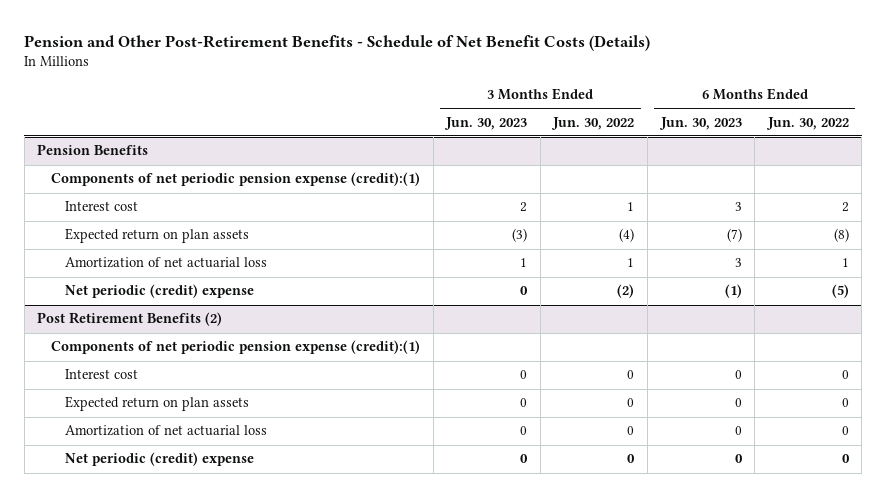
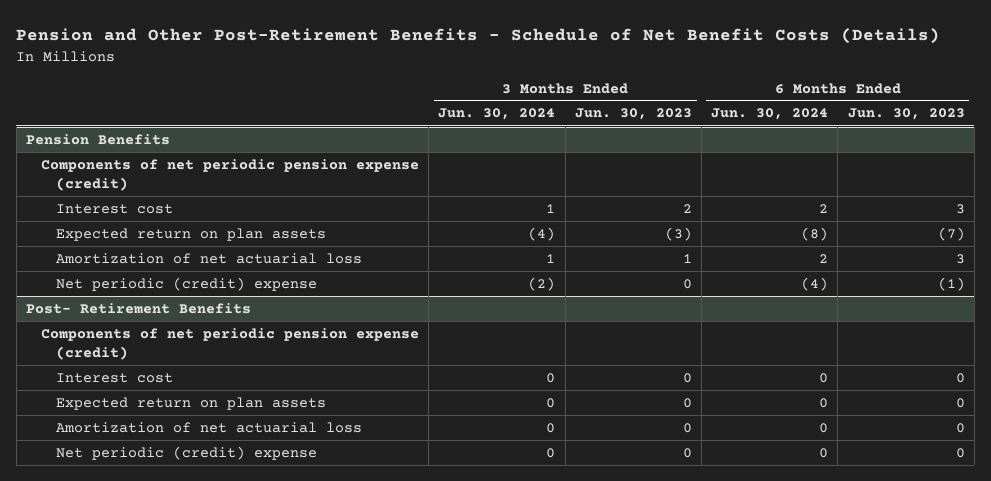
- | 3 Months Ended Jun. 30, 2023 | 3 Months Ended Jun. 30, 2022 | 6 Months Ended Jun. 30, 2023 | 6 Months Ended Jun. 30, 2022
+ | 3 Months Ended Jun. 30, 2024 | 3 Months Ended Jun. 30, 2023 | 6 Months Ended Jun. 30, 2024 | 6 Months Ended Jun. 30, 2023
@ Pension Benefits
- Components of net periodic pension expense (credit):(1)
+ Components of net periodic pension expense (credit)
- Post Retirement Benefits (2)
- Components of net periodic pension expense (credit):(1)
+ Post- Retirement Benefits
+ Components of net periodic pension expense (credit)

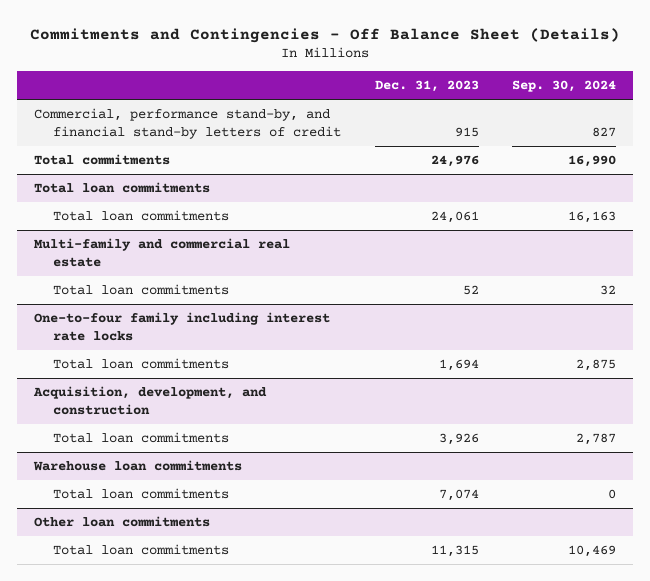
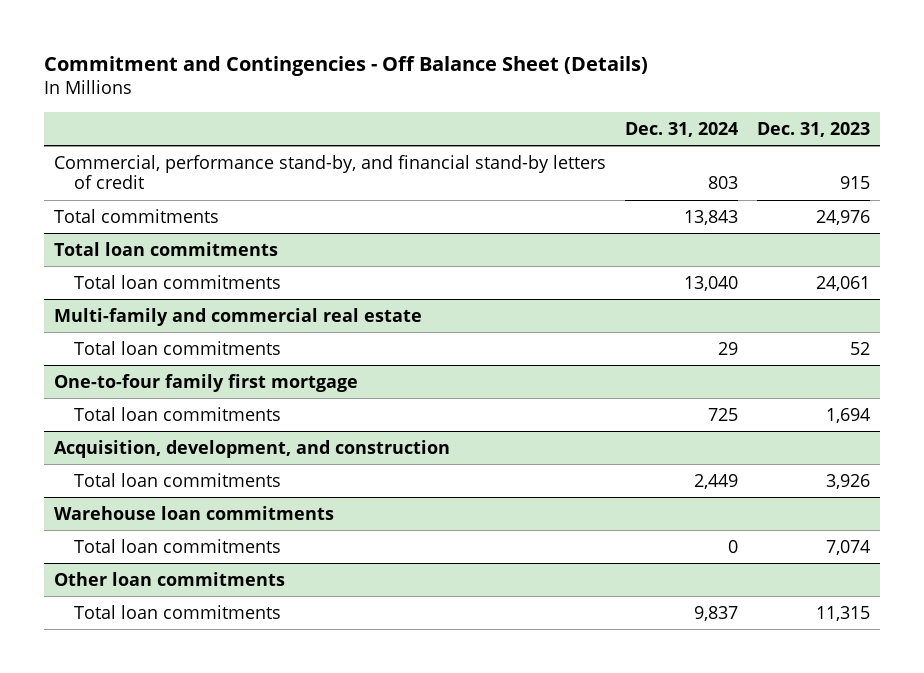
- Commitments and Contingencies - Off Balance Sheet (Details)
+ Commitment and Contingencies - Off Balance Sheet (Details)
- | Dec. 31, 2023 | Sep. 30, 2024
+ | Dec. 31, 2024 | Dec. 31, 2023
- One-to-four family including interest rate locks
+ One-to-four family first mortgage

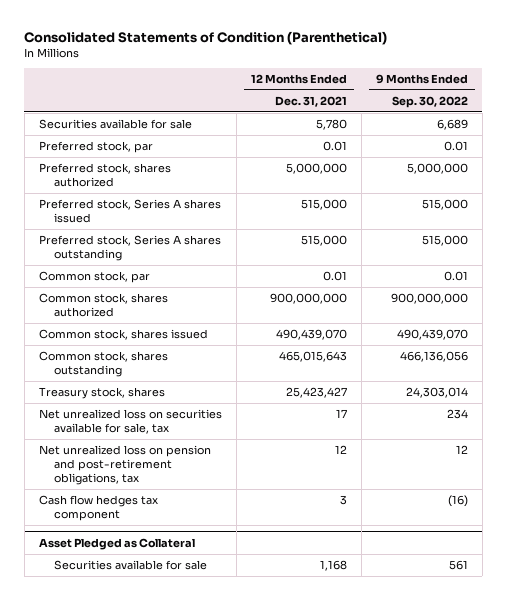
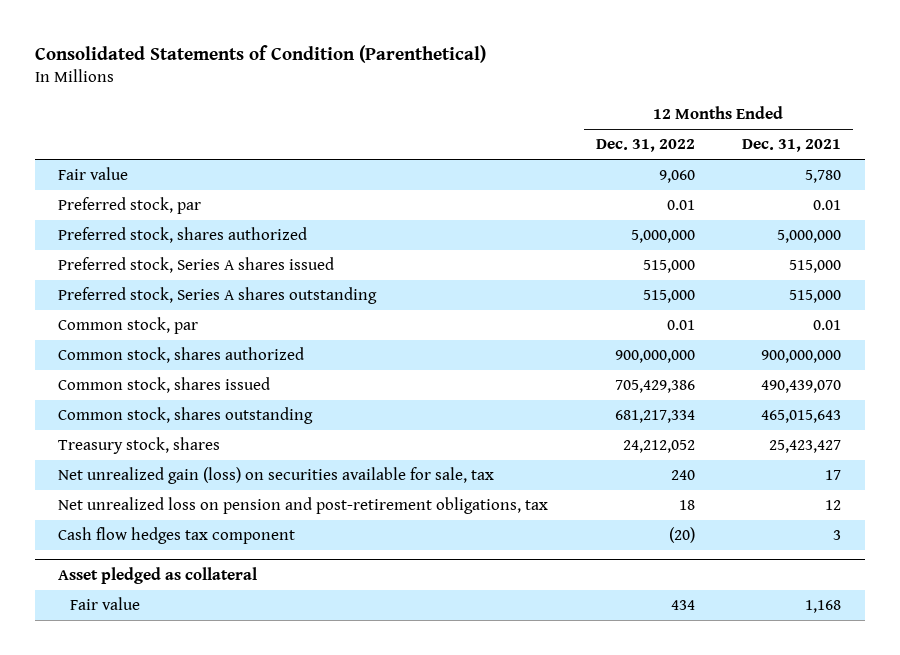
- | 12 Months Ended Dec. 31, 2021 | 9 Months Ended Sep. 30, 2022
+ | 12 Months Ended Dec. 31, 2022 | 12 Months Ended Dec. 31, 2021
- Securities available for sale | 5,780 | 6,689
+ Fair value | 9,060 | 5,780
- Net unrealized loss on securities available for sale, tax | 17 | 234
+ Net unrealized gain (loss) on securities available for sale, tax | 240 | 17
- Asset Pledged as Collateral
- Securities available for sale | 1,168 | 561
+ Asset pledged as collateral
+ Fair value | 434 | 1,168

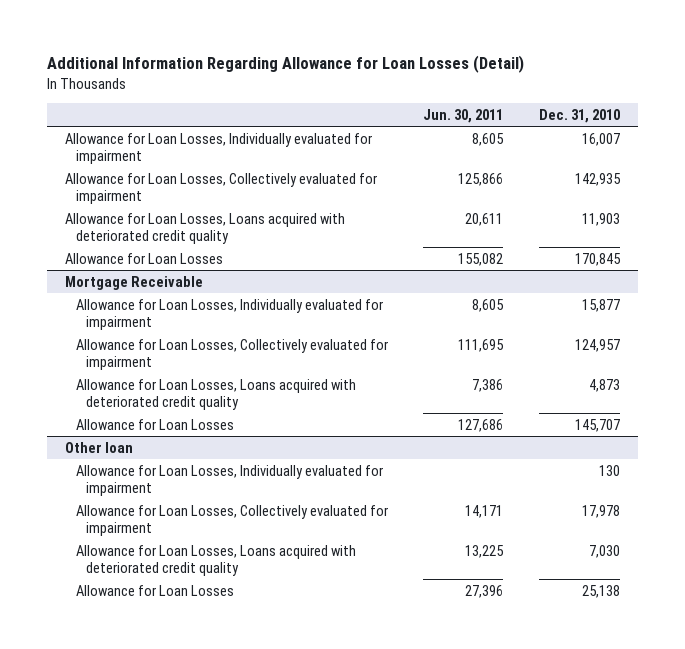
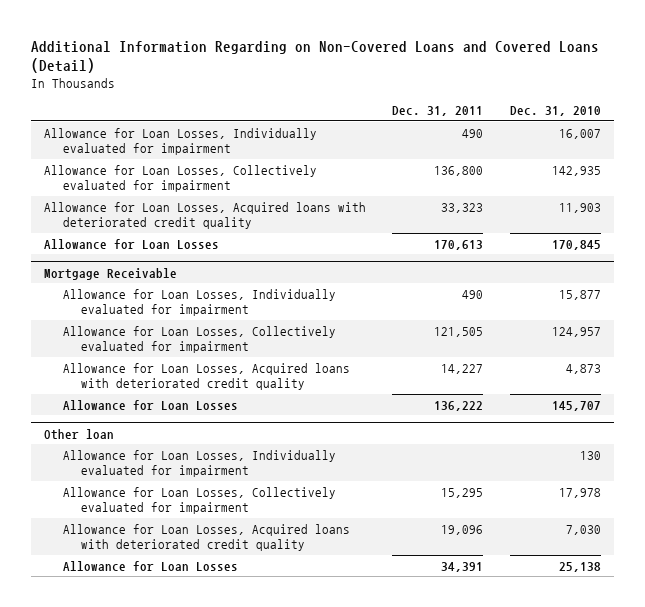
- Additional Information Regarding Allowance for Loan Losses (Detail)
+ Additional Information Regarding on Non-Covered Loans and Covered Loans (Detail)
- | Jun. 30, 2011 | Dec. 31, 2010
+ | Dec. 31, 2011 | Dec. 31, 2010
- Allowance for Loan Losses, Loans acquired with deteriorated credit quality | 20,611 | 11,903
+ Allowance for Loan Losses, Acquired loans with deteriorated credit quality | 33,323 | 11,903
@ Mortgage Receivable
- Allowance for Loan Losses, Loans acquired with deteriorated credit quality | 7,386 | 4,873
+ Allowance for Loan Losses, Acquired loans with deteriorated credit quality | 14,227 | 4,873
@ Other loan
- Allowance for Loan Losses, Loans acquired with deteriorated credit quality | 13,225 | 7,030
+ Allowance for Loan Losses, Acquired loans with deteriorated credit quality | 19,096 | 7,030

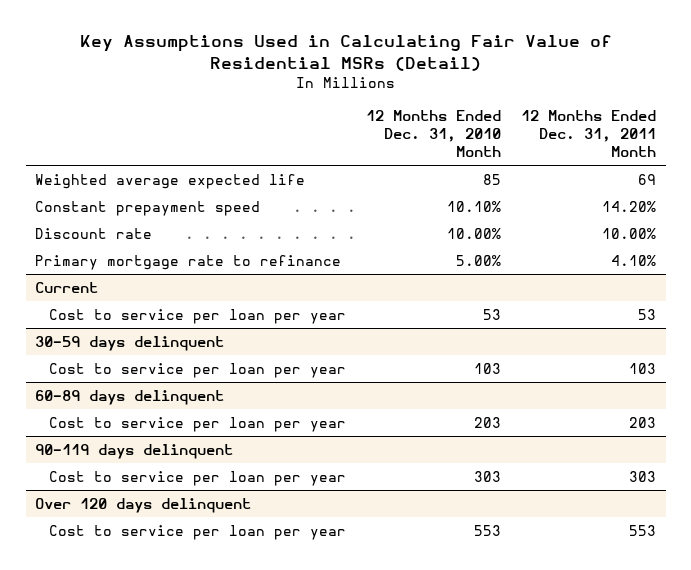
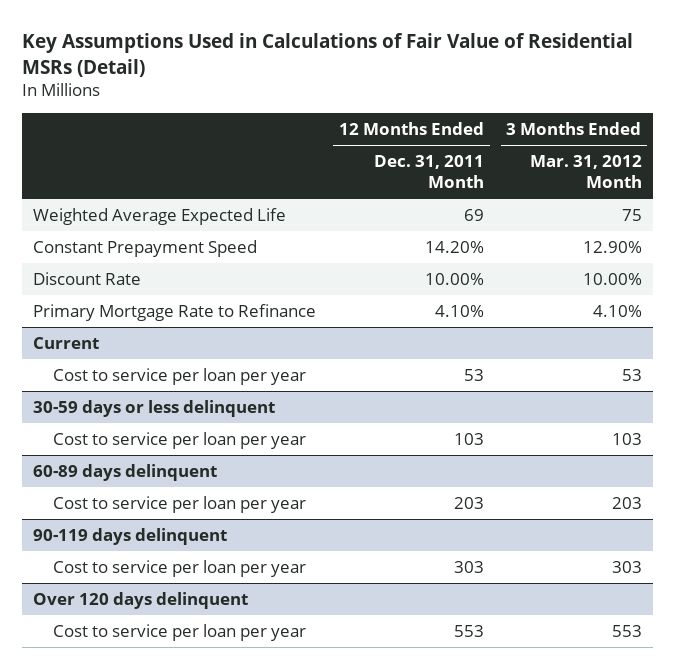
- Key Assumptions Used in Calculating Fair Value of Residential MSRs (Detail)
+ Key Assumptions Used in Calculations of Fair Value of Residential MSRs (Detail)
- | 12 Months Ended Dec. 31, 2010 Month | 12 Months Ended Dec. 31, 2011 Month
+ | 12 Months Ended Dec. 31, 2011 Month | 3 Months Ended Mar. 31, 2012 Month
- Weighted average expected life | 85 | 69
- Constant prepayment speed | 10.10% | 14.20%
- Discount rate | 10.00% | 10.00%
- Primary mortgage rate to refinance | 5.00% | 4.10%
+ Weighted Average Expected Life | 69 | 75
+ Constant Prepayment Speed | 14.20% | 12.90%
+ Discount Rate | 10.00% | 10.00%
+ Primary Mortgage Rate to Refinance | 4.10% | 4.10%
- 30-59 days delinquent
+ 30-59 days or less delinquent

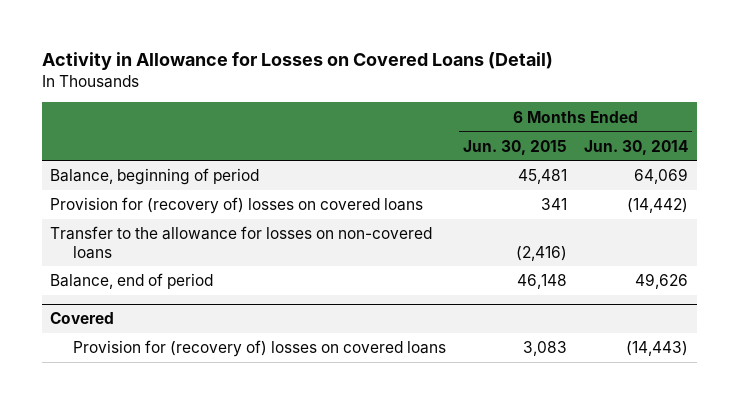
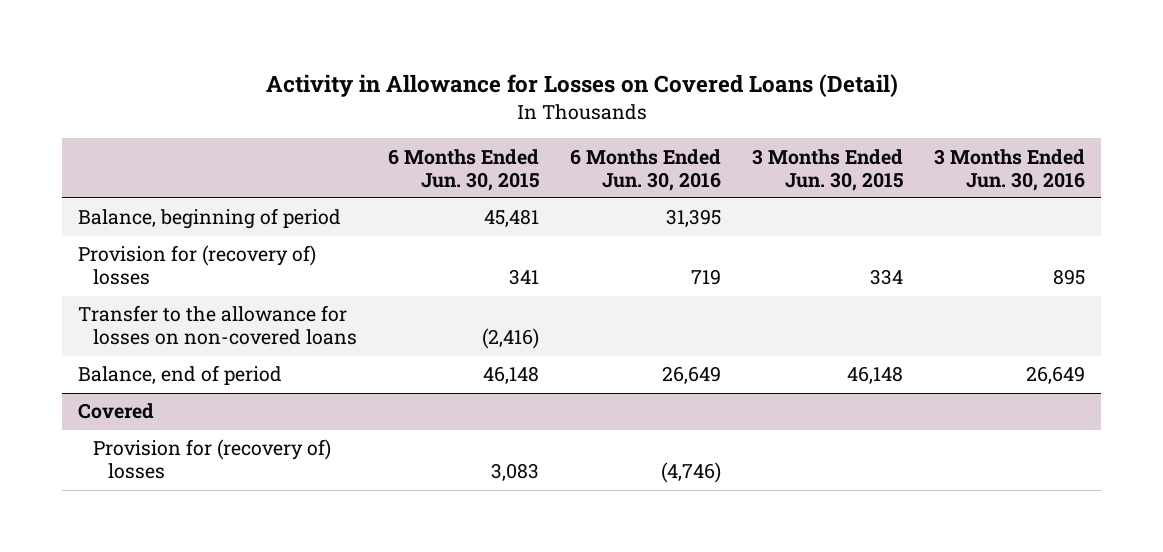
- | 6 Months Ended Jun. 30, 2015 | 6 Months Ended Jun. 30, 2014
+ | 6 Months Ended Jun. 30, 2015 | 6 Months Ended Jun. 30, 2016 | 3 Months Ended Jun. 30, 2015 | 3 Months Ended Jun. 30, 2016
- Provision for (recovery of) losses on covered loans | 341 | (14,442)
+ Provision for (recovery of) losses | 341 | 719 | 334 | 895
@ Covered
- Provision for (recovery of) losses on covered loans | 3,083 | (14,443)
+ Provision for (recovery of) losses | 3,083 | (4,746) | |

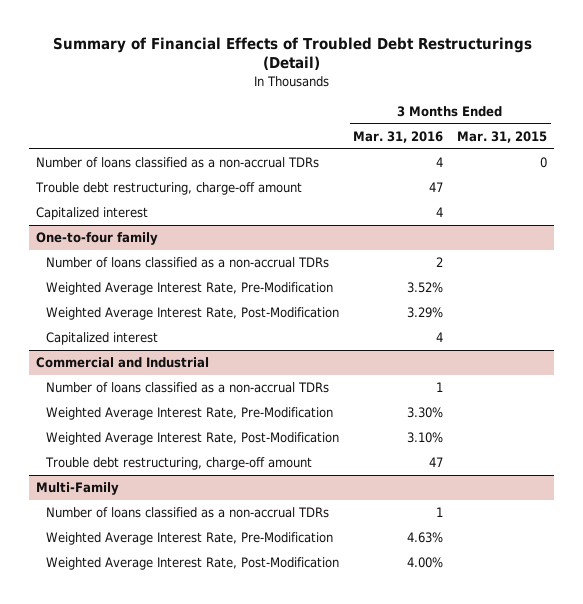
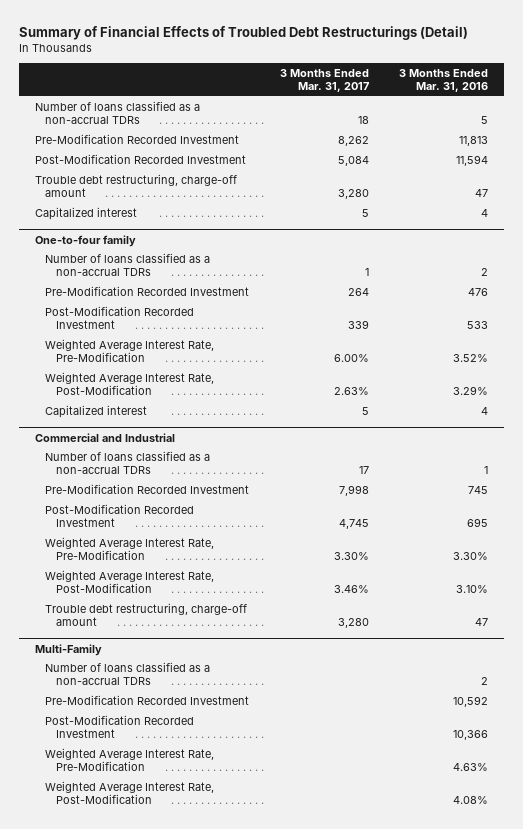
- | 3 Months Ended Mar. 31, 2016 | 3 Months Ended Mar. 31, 2015
+ | 3 Months Ended Mar. 31, 2017 | 3 Months Ended Mar. 31, 2016
- Number of loans classified as a non-accrual TDRs | 4 | 0
+ Number of loans classified as a non-accrual TDRs | 18 | 5
+ Pre-Modification Recorded Investment | 8,262 | 11,813
+ Post-Modification Recorded Investment | 5,084 | 11,594
@ One-to-four family
+ Pre-Modification Recorded Investment | 264 | 476
+ Post-Modification Recorded Investment | 339 | 533
@ Commercial and Industrial
+ Pre-Modification Recorded Investment | 7,998 | 745
+ Post-Modification Recorded Investment | 4,745 | 695
@ Multi-Family
- Number of loans classified as a non-accrual TDRs | 1 |
+ Number of loans classified as a non-accrual TDRs | | 2
+ Pre-Modification Recorded Investment | | 10,592
+ Post-Modification Recorded Investment | | 10,366
- Weighted Average Interest Rate, Post-Modification | 4.00% |
+ Weighted Average Interest Rate, Post-Modification | | 4.08%

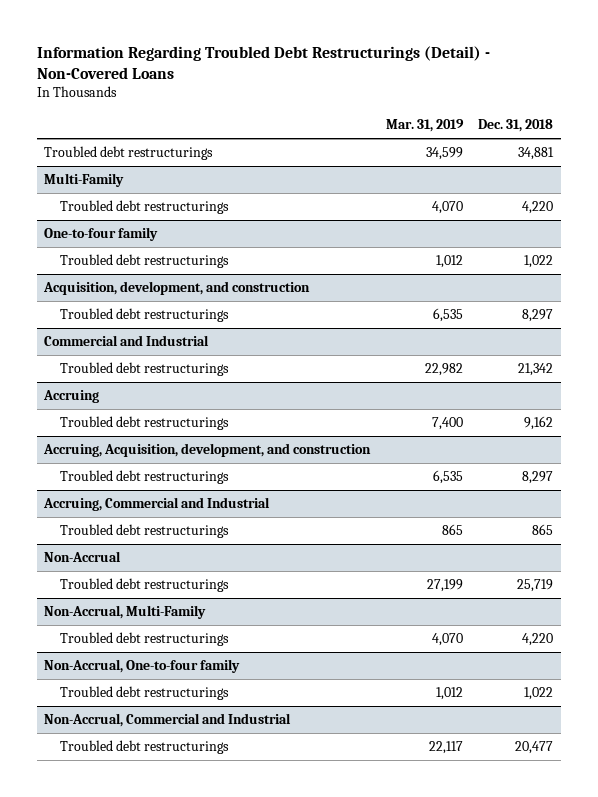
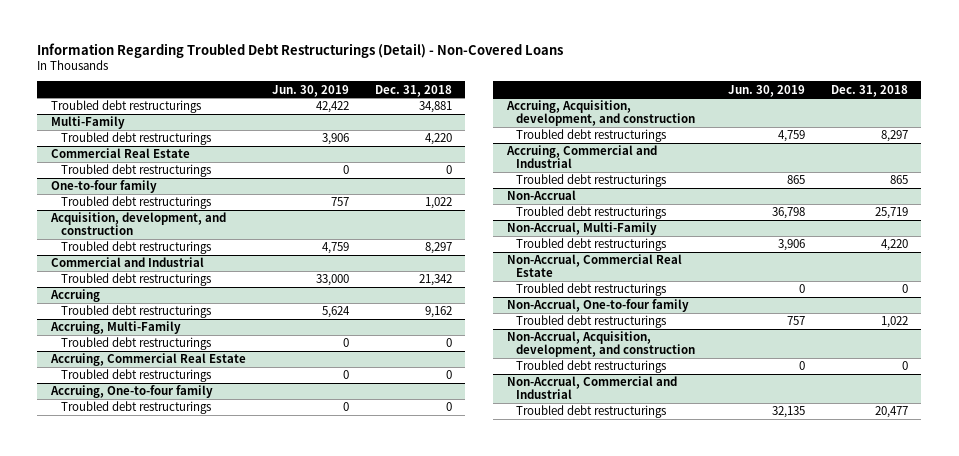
- | Mar. 31, 2019 | Dec. 31, 2018
+ | Jun. 30, 2019 | Dec. 31, 2018
+ Commercial Real Estate
+ Troubled debt restructurings | 0 | 0
+ Accruing, Multi-Family
+ Troubled debt restructurings | 0 | 0
+ Accruing, Commercial Real Estate
+ Troubled debt restructurings | 0 | 0
+ Accruing, One-to-four family
+ Troubled debt restructurings | 0 | 0
+ Non-Accrual, Commercial Real Estate
+ Troubled debt restructurings | 0 | 0
+ Non-Accrual, Acquisition, development, and construction
+ Troubled debt restructurings | 0 | 0

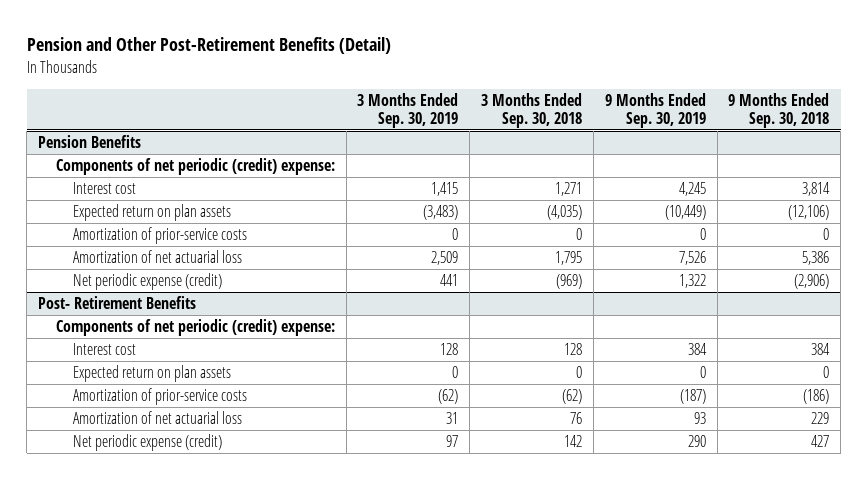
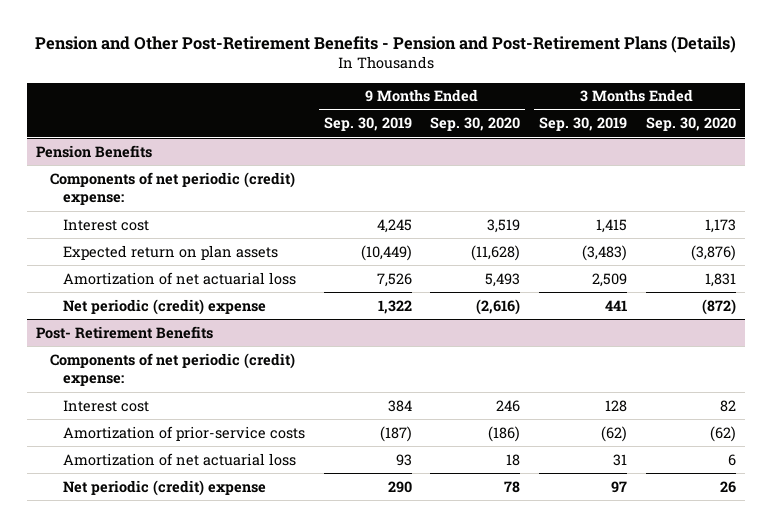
- Pension and Other Post-Retirement Benefits (Detail)
+ Pension and Other Post-Retirement Benefits - Pension and Post-Retirement Plans (Details)
- | 3 Months Ended Sep. 30, 2019 | 3 Months Ended Sep. 30, 2018 | 9 Months Ended Sep. 30, 2019 | 9 Months Ended Sep. 30, 2018
+ | 9 Months Ended Sep. 30, 2019 | 9 Months Ended Sep. 30, 2020 | 3 Months Ended Sep. 30, 2019 | 3 Months Ended Sep. 30, 2020
@ Pension Benefits
- Amortization of prior-service costs | 0 | 0 | 0 | 0
- Net periodic expense (credit) | 441 | (969) | 1,322 | (2,906)
+ Net periodic (credit) expense | 1,322 | (2,616) | 441 | (872)
@ Post- Retirement Benefits
- Expected return on plan assets | 0 | 0 | 0 | 0
- Net periodic expense (credit) | 97 | 142 | 290 | 427
+ Net periodic (credit) expense | 290 | 78 | 97 | 26

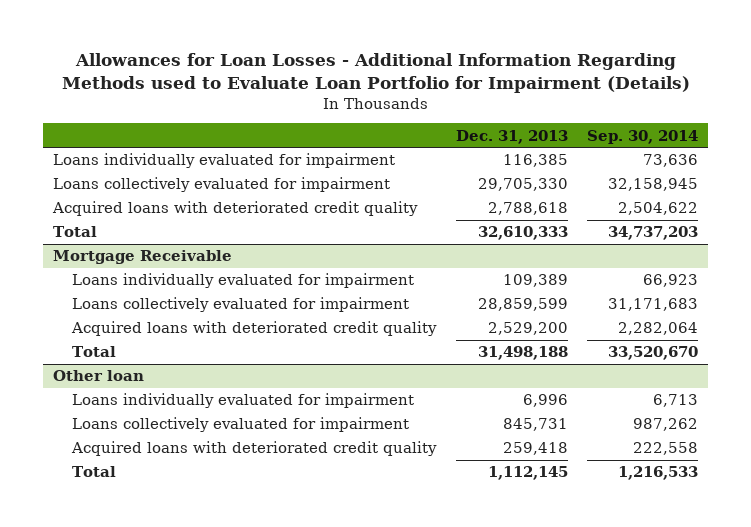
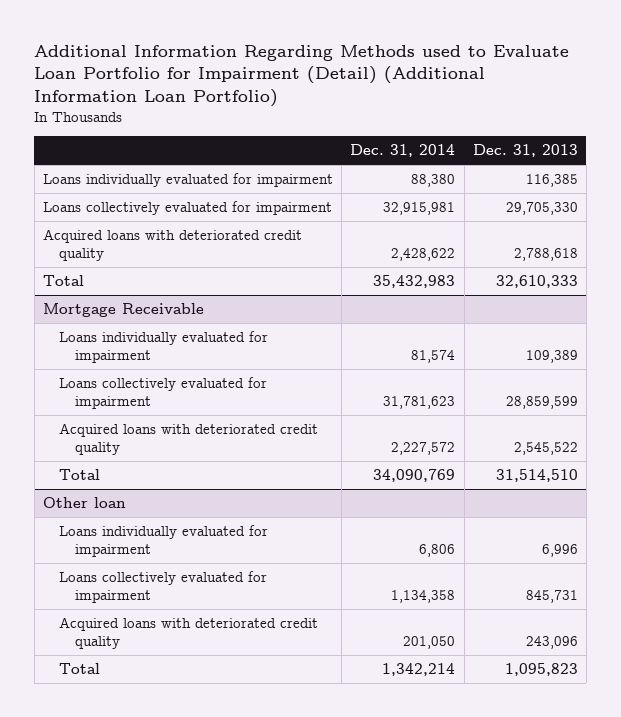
- Allowances for Loan Losses - Additional Information Regarding Methods used to Evaluate Loan Portfolio for Impairment (Details)
+ Additional Information Regarding Methods used to Evaluate Loan Portfolio for Impairment (Detail) (Additional Information Loan Portfolio)
- | Dec. 31, 2013 | Sep. 30, 2014
+ | Dec. 31, 2014 | Dec. 31, 2013
@ Mortgage Receivable
- Acquired loans with deteriorated credit quality | 2,529,200 | 2,282,064
- Total | 31,498,188 | 33,520,670
+ Acquired loans with deteriorated credit quality | 2,227,572 | 2,545,522
+ Total | 34,090,769 | 31,514,510
@ Other loan
- Acquired loans with deteriorated credit quality | 259,418 | 222,558
- Total | 1,112,145 | 1,216,533
+ Acquired loans with deteriorated credit quality | 201,050 | 243,096
+ Total | 1,342,214 | 1,095,823

